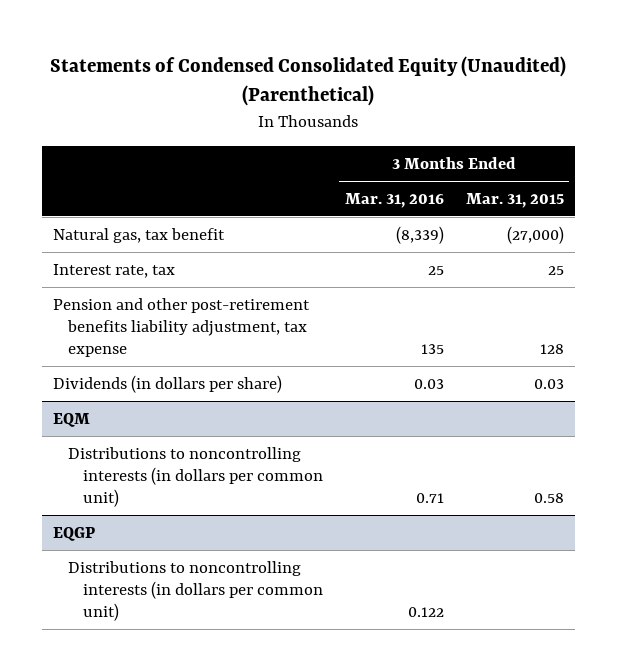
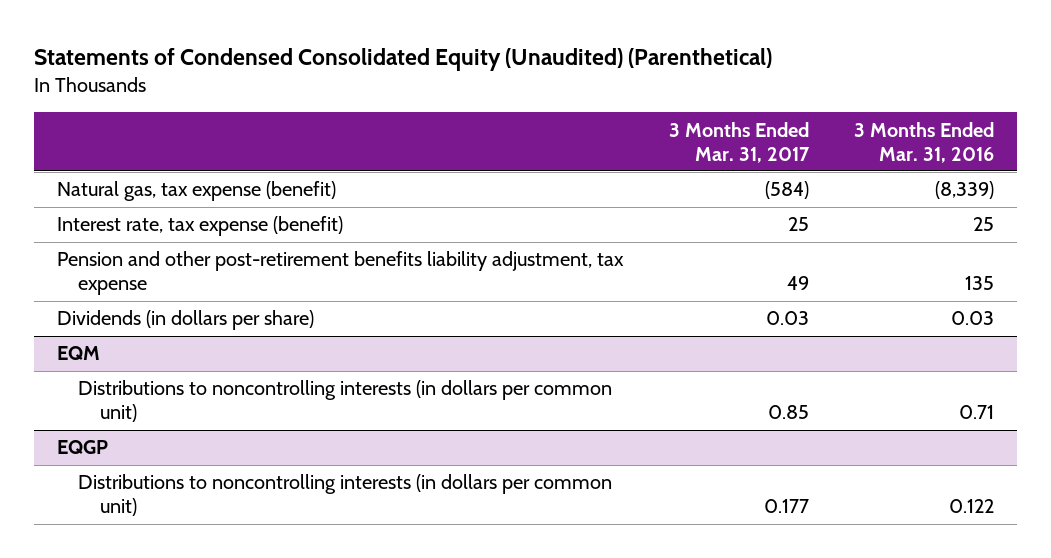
- | 3 Months Ended Mar. 31, 2016 | 3 Months Ended Mar. 31, 2015
+ | 3 Months Ended Mar. 31, 2017 | 3 Months Ended Mar. 31, 2016
- Natural gas, tax benefit | (8,339) | (27,000)
- Interest rate, tax | 25 | 25
+ Natural gas, tax expense (benefit) | (584) | (8,339)
+ Interest rate, tax expense (benefit) | 25 | 25

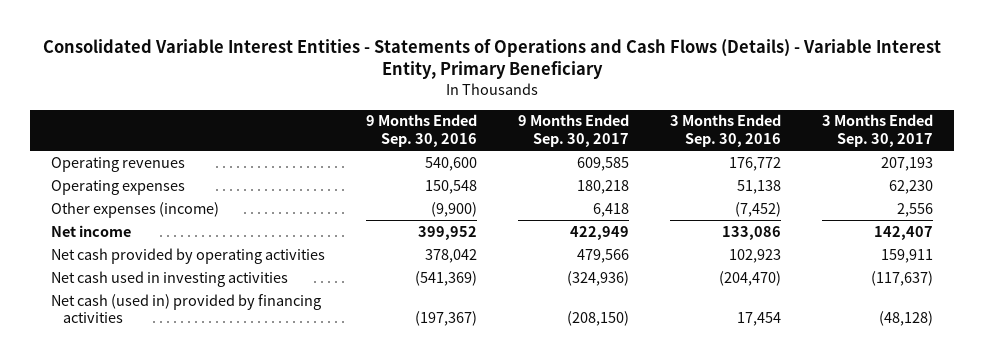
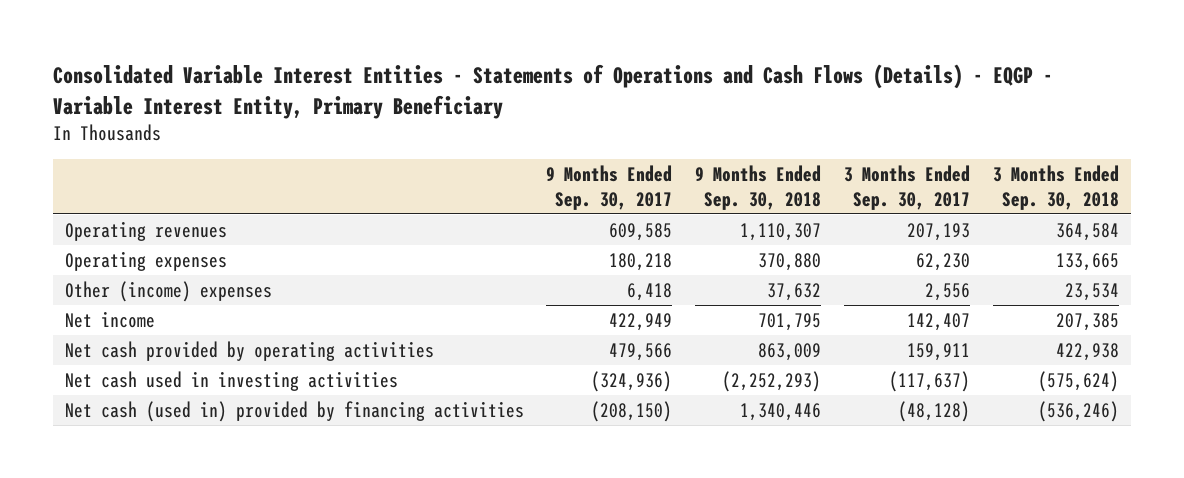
- Consolidated Variable Interest Entities - Statements of Operations and Cash Flows (Details) - Variable Interest Entity, Primary Beneficiary
+ Consolidated Variable Interest Entities - Statements of Operations and Cash Flows (Details) - EQGP - Variable Interest Entity, Primary Beneficiary
- | 9 Months Ended Sep. 30, 2016 | 9 Months Ended Sep. 30, 2017 | 3 Months Ended Sep. 30, 2016 | 3 Months Ended Sep. 30, 2017
+ | 9 Months Ended Sep. 30, 2017 | 9 Months Ended Sep. 30, 2018 | 3 Months Ended Sep. 30, 2017 | 3 Months Ended Sep. 30, 2018
- Other expenses (income) | (9,900) | 6,418 | (7,452) | 2,556
+ Other (income) expenses | 6,418 | 37,632 | 2,556 | 23,534

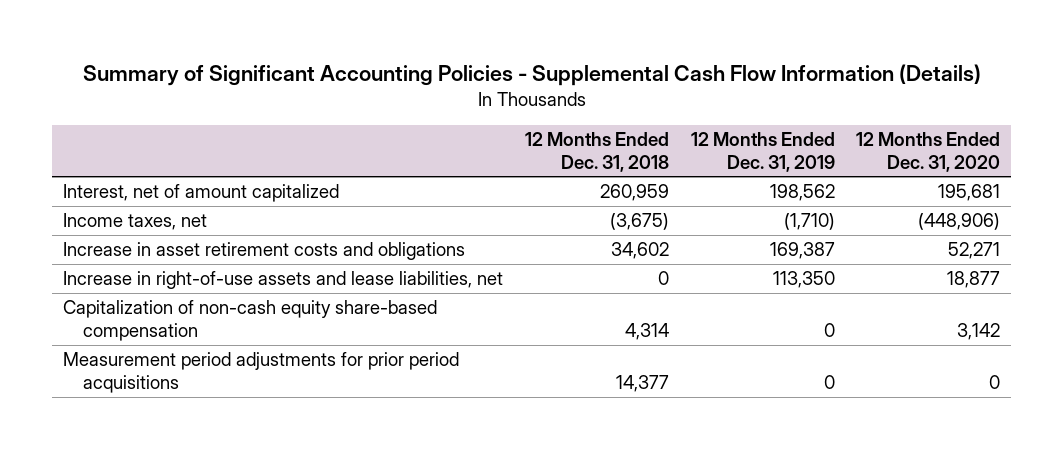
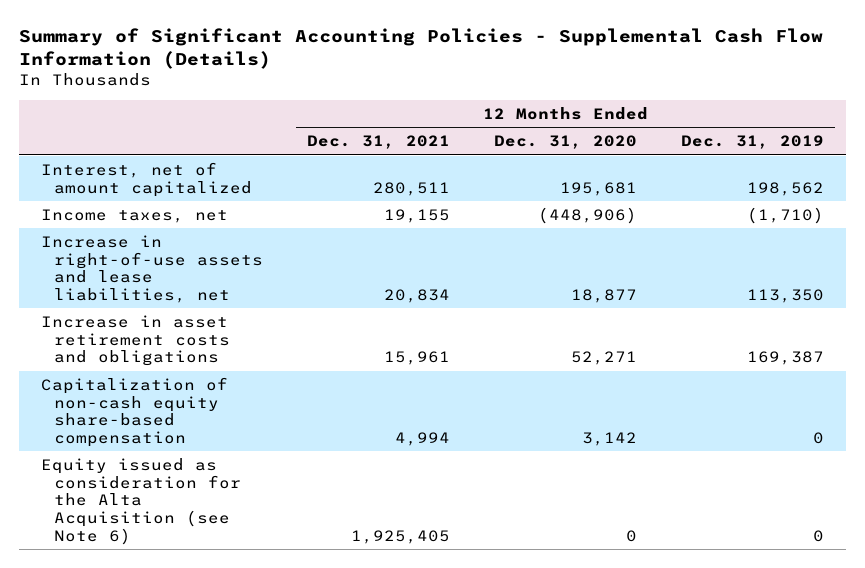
- | 12 Months Ended Dec. 31, 2018 | 12 Months Ended Dec. 31, 2019 | 12 Months Ended Dec. 31, 2020
+ | 12 Months Ended Dec. 31, 2021 | 12 Months Ended Dec. 31, 2020 | 12 Months Ended Dec. 31, 2019
moved down: Increase in asset retirement costs and obligations | 15,961 | 52,271 | 169,387
- Measurement period adjustments for prior period acquisitions | 14,377 | 0 | 0
+ Equity issued as consideration for the Alta Acquisition (see Note 6) | 1,925,405 | 0 | 0

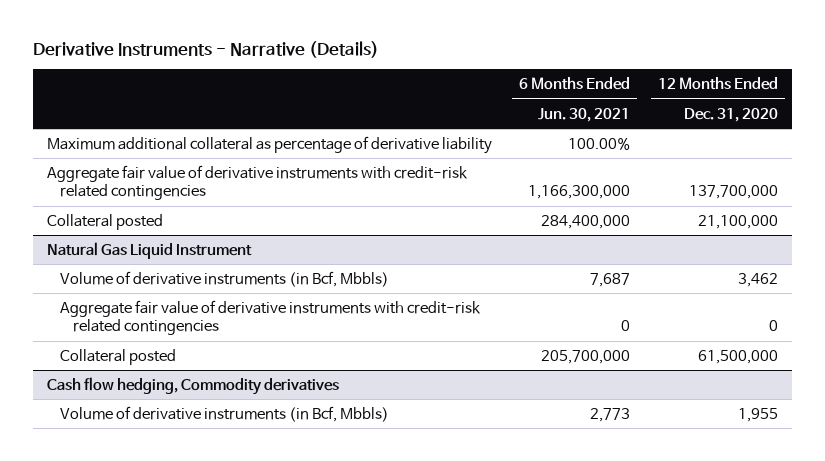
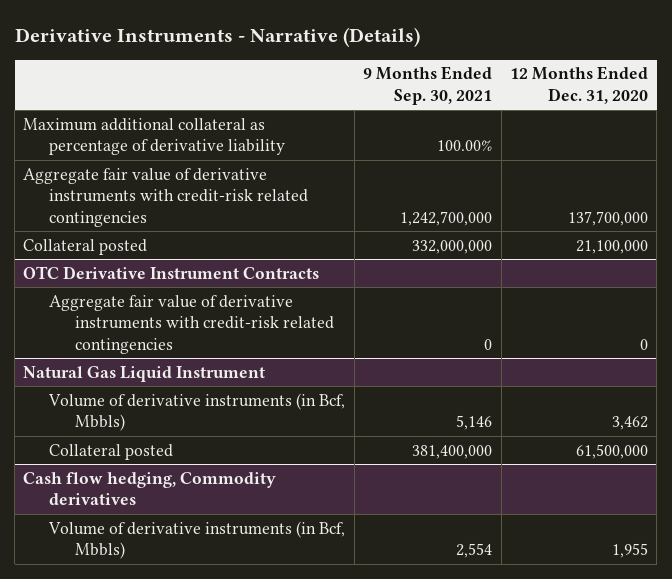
- | 6 Months Ended Jun. 30, 2021 | 12 Months Ended Dec. 31, 2020
+ | 9 Months Ended Sep. 30, 2021 | 12 Months Ended Dec. 31, 2020
+ OTC Derivative Instrument Contracts
+ Aggregate fair value of derivative instruments with credit-risk related contingencies | 0 | 0
@ Natural Gas Liquid Instrument
- Aggregate fair value of derivative instruments with credit-risk related contingencies | 0 | 0

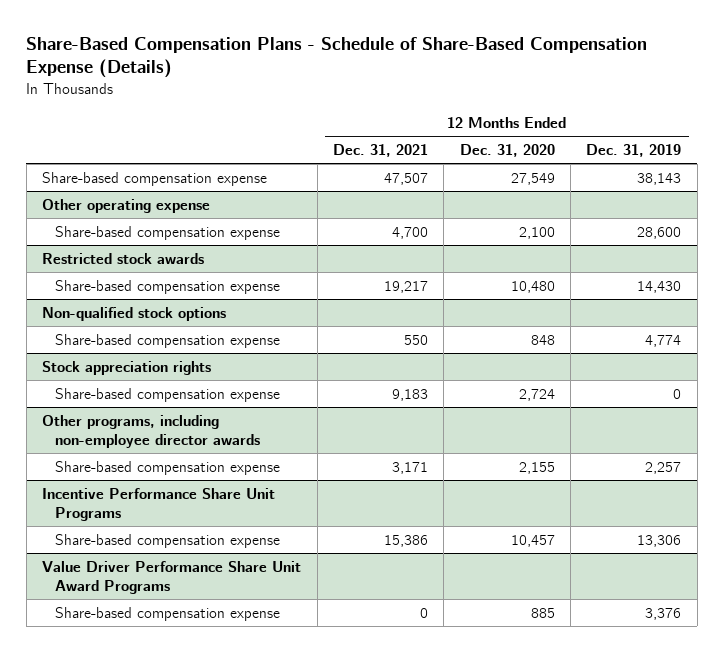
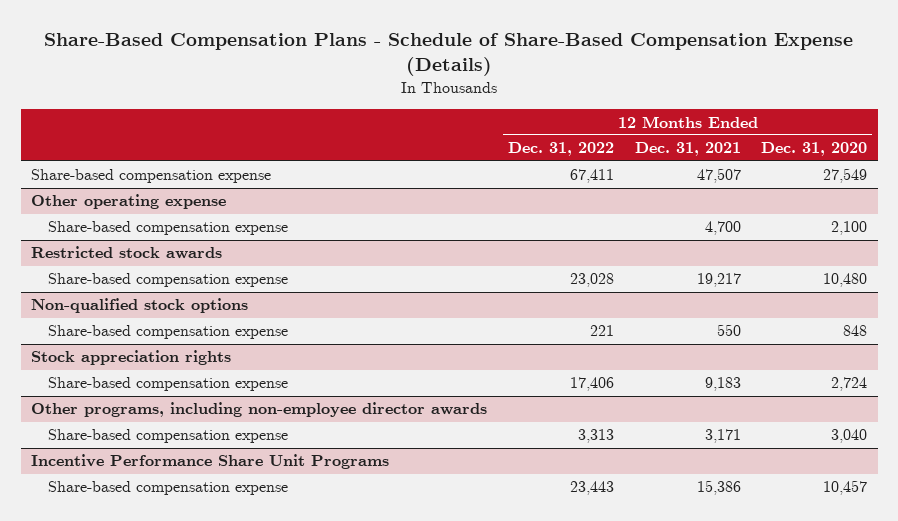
- | 12 Months Ended Dec. 31, 2021 | 12 Months Ended Dec. 31, 2020 | 12 Months Ended Dec. 31, 2019
+ | 12 Months Ended Dec. 31, 2022 | 12 Months Ended Dec. 31, 2021 | 12 Months Ended Dec. 31, 2020
@ Other programs, including non-employee director awards
- Share-based compensation expense | 3,171 | 2,155 | 2,257
+ Share-based compensation expense | 3,313 | 3,171 | 3,040
- Value Driver Performance Share Unit Award Programs
- Share-based compensation expense | 0 | 885 | 3,376

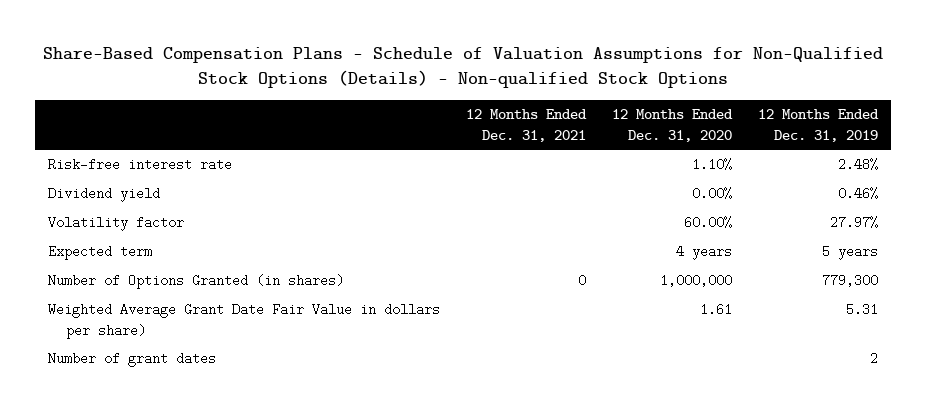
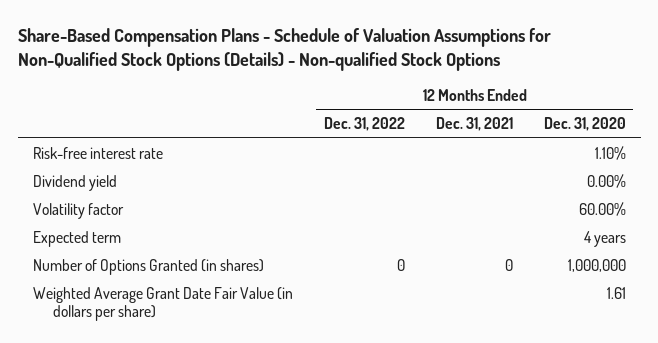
- | 12 Months Ended Dec. 31, 2021 | 12 Months Ended Dec. 31, 2020 | 12 Months Ended Dec. 31, 2019
+ | 12 Months Ended Dec. 31, 2022 | 12 Months Ended Dec. 31, 2021 | 12 Months Ended Dec. 31, 2020
- Weighted Average Grant Date Fair Value in dollars per share) | | 1.61 | 5.31
- Number of grant dates | | | 2
+ Weighted Average Grant Date Fair Value (in dollars per share) | | | 1.61

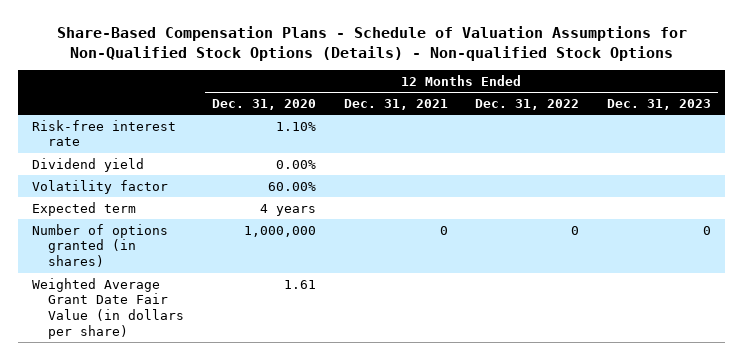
- | 12 Months Ended Dec. 31, 2022 | 12 Months Ended Dec. 31, 2021 | 12 Months Ended Dec. 31, 2020
+ | 12 Months Ended Dec. 31, 2020 | 12 Months Ended Dec. 31, 2021 | 12 Months Ended Dec. 31, 2022 | 12 Months Ended Dec. 31, 2023
- Number of Options Granted (in shares) | 0 | 0 | 1,000,000
+ Number of options granted (in shares) | 1,000,000 | 0 | 0 | 0

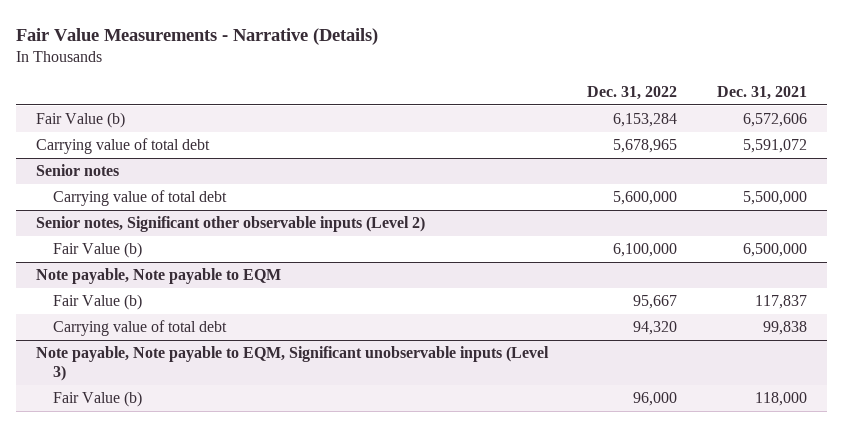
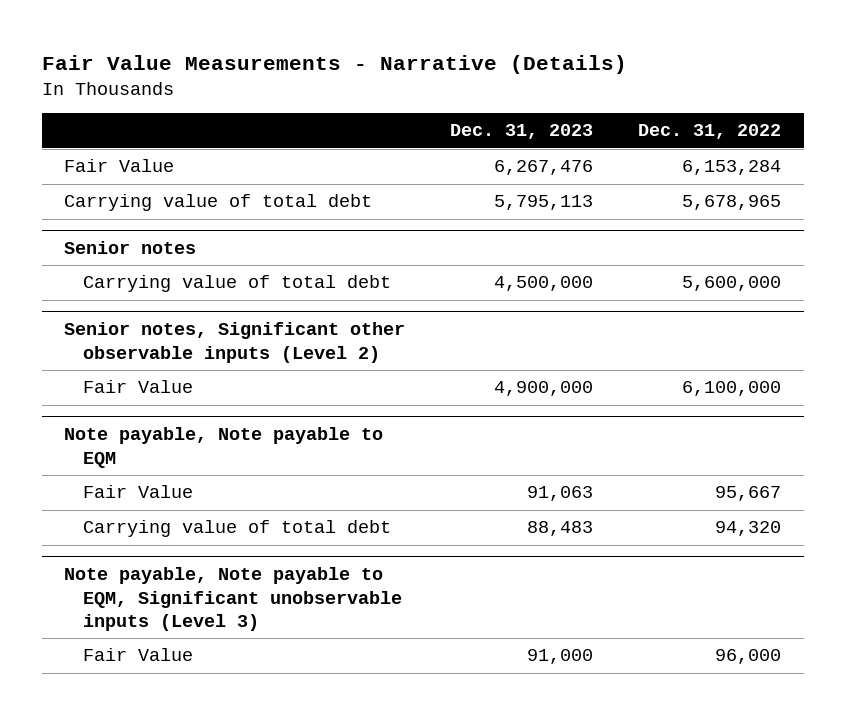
- | Dec. 31, 2022 | Dec. 31, 2021
+ | Dec. 31, 2023 | Dec. 31, 2022
- Fair Value (b) | 6,153,284 | 6,572,606
+ Fair Value | 6,267,476 | 6,153,284
@ Senior notes, Significant other observable inputs (Level 2)
- Fair Value (b) | 6,100,000 | 6,500,000
+ Fair Value | 4,900,000 | 6,100,000
@ Note payable, Note payable to EQM
- Fair Value (b) | 95,667 | 117,837
+ Fair Value | 91,063 | 95,667
@ Note payable, Note payable to EQM, Significant unobservable inputs (Level 3)
- Fair Value (b) | 96,000 | 118,000
+ Fair Value | 91,000 | 96,000

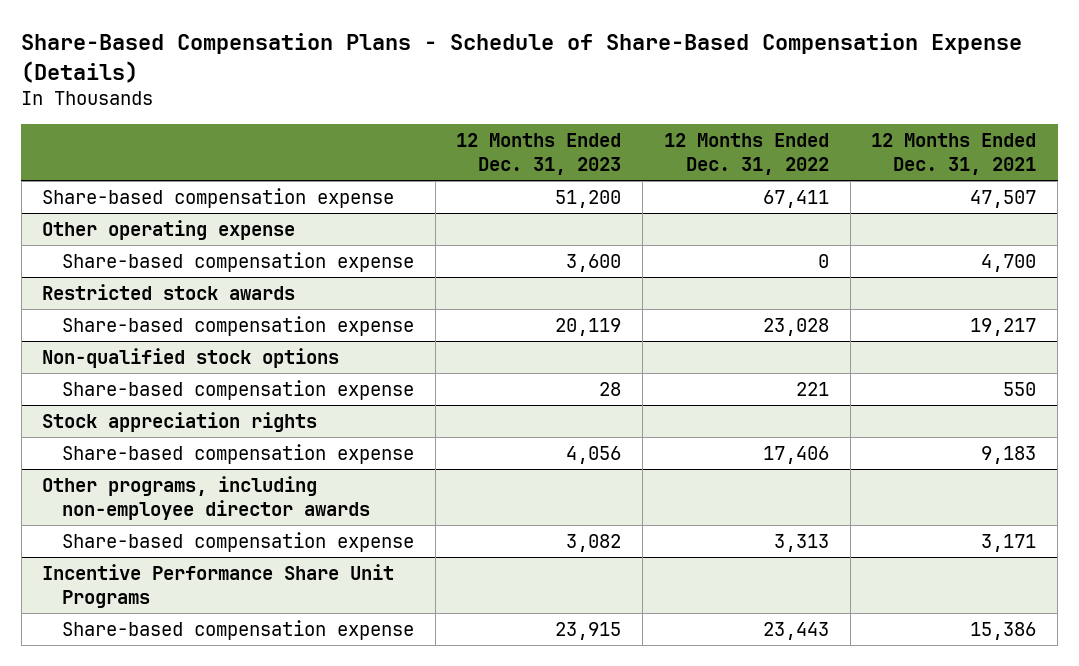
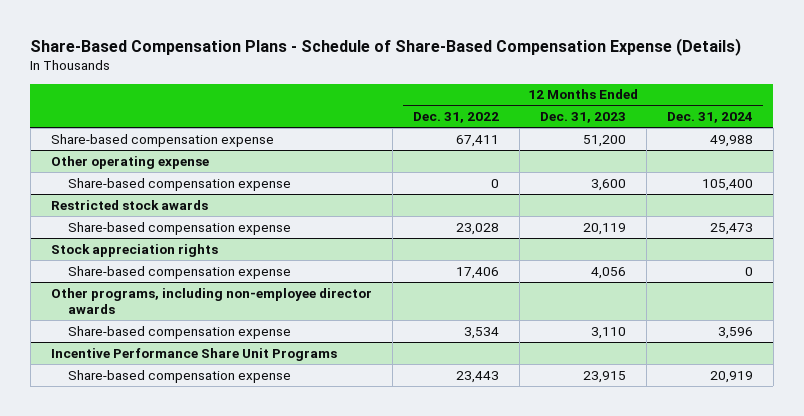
- | 12 Months Ended Dec. 31, 2023 | 12 Months Ended Dec. 31, 2022 | 12 Months Ended Dec. 31, 2021
+ | 12 Months Ended Dec. 31, 2022 | 12 Months Ended Dec. 31, 2023 | 12 Months Ended Dec. 31, 2024
- Non-qualified stock options
- Share-based compensation expense | 28 | 221 | 550
@ Other programs, including non-employee director awards
- Share-based compensation expense | 3,082 | 3,313 | 3,171
+ Share-based compensation expense | 3,534 | 3,110 | 3,596

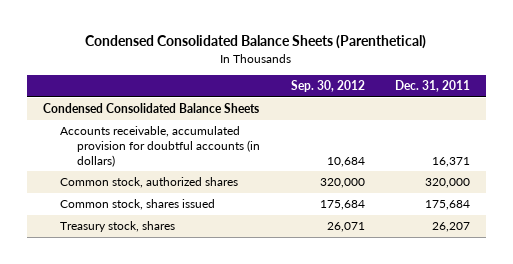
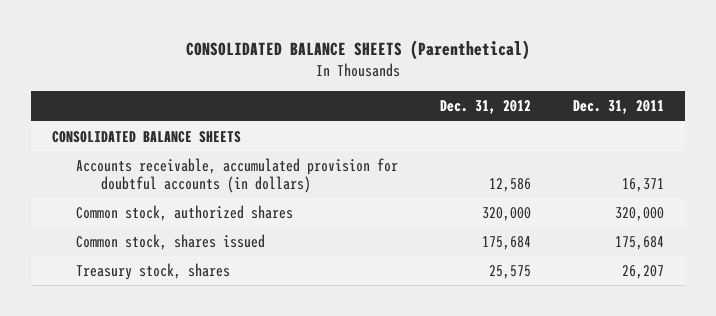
- Condensed Consolidated Balance Sheets (Parenthetical)
+ CONSOLIDATED BALANCE SHEETS (Parenthetical)
- | Sep. 30, 2012 | Dec. 31, 2011
+ | Dec. 31, 2012 | Dec. 31, 2011
- Condensed Consolidated Balance Sheets
+ CONSOLIDATED BALANCE SHEETS

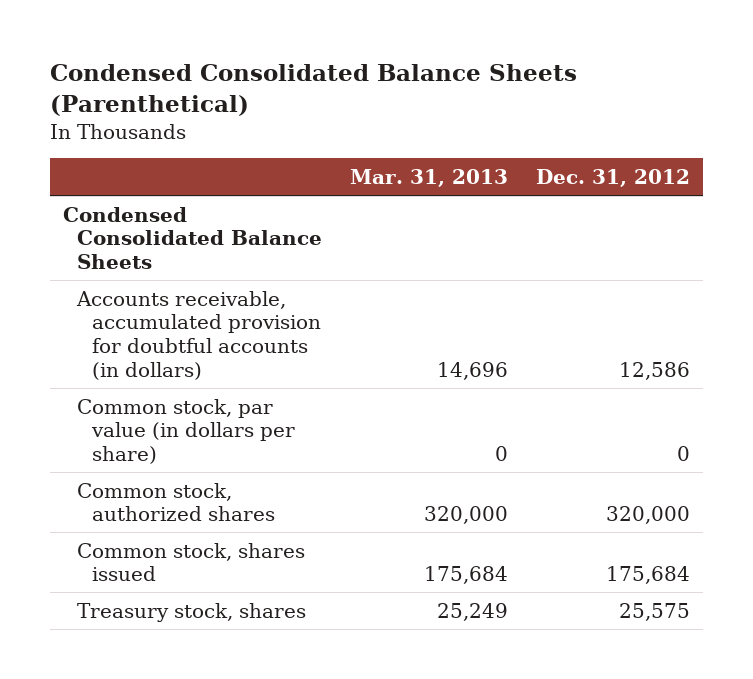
- CONSOLIDATED BALANCE SHEETS (Parenthetical)
+ Condensed Consolidated Balance Sheets (Parenthetical)
- | Dec. 31, 2012 | Dec. 31, 2011
+ | Mar. 31, 2013 | Dec. 31, 2012
- CONSOLIDATED BALANCE SHEETS
+ Condensed Consolidated Balance Sheets
+ Common stock, par value (in dollars per share) | 0 | 0

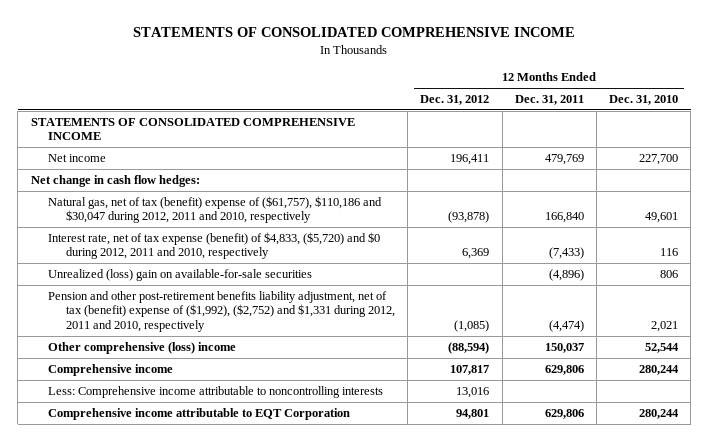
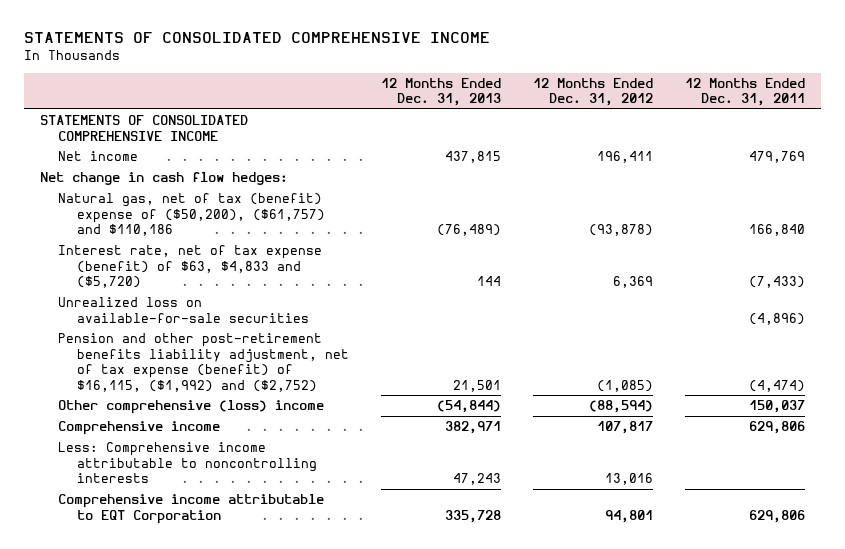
- | 12 Months Ended Dec. 31, 2012 | 12 Months Ended Dec. 31, 2011 | 12 Months Ended Dec. 31, 2010
+ | 12 Months Ended Dec. 31, 2013 | 12 Months Ended Dec. 31, 2012 | 12 Months Ended Dec. 31, 2011
- Natural gas, net of tax (benefit) expense of ($61,757), $110,186 and $30,047 during 2012, 2011 and 2010, respectively | (93,878) | 166,840 | 49,601
- Interest rate, net of tax expense (benefit) of $4,833, ($5,720) and $0 during 2012, 2011 and 2010, respectively | 6,369 | (7,433) | 116
- Unrealized (loss) gain on available-for-sale securities | | (4,896) | 806
- Pension and other post-retirement benefits liability adjustment, net of tax (benefit) expense of ($1,992), ($2,752) and $1,331 during 2012, 2011 and 2010, respectively | (1,085) | (4,474) | 2,021
+ Natural gas, net of tax (benefit) expense of ($50,200), ($61,757) and $110,186 | (76,489) | (93,878) | 166,840
+ Interest rate, net of tax expense (benefit) of $63, $4,833 and ($5,720) | 144 | 6,369 | (7,433)
+ Unrealized loss on available-for-sale securities | | | (4,896)
+ Pension and other post-retirement benefits liability adjustment, net of tax expense (benefit) of $16,115, ($1,992) and ($2,752) | 21,501 | (1,085) | (4,474)

